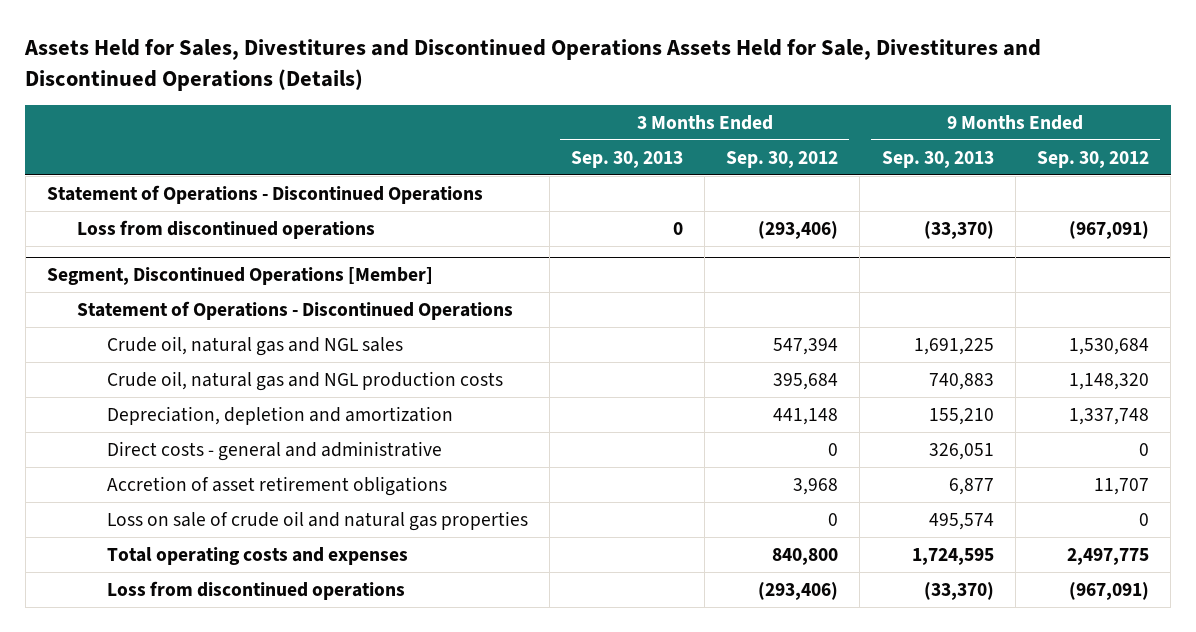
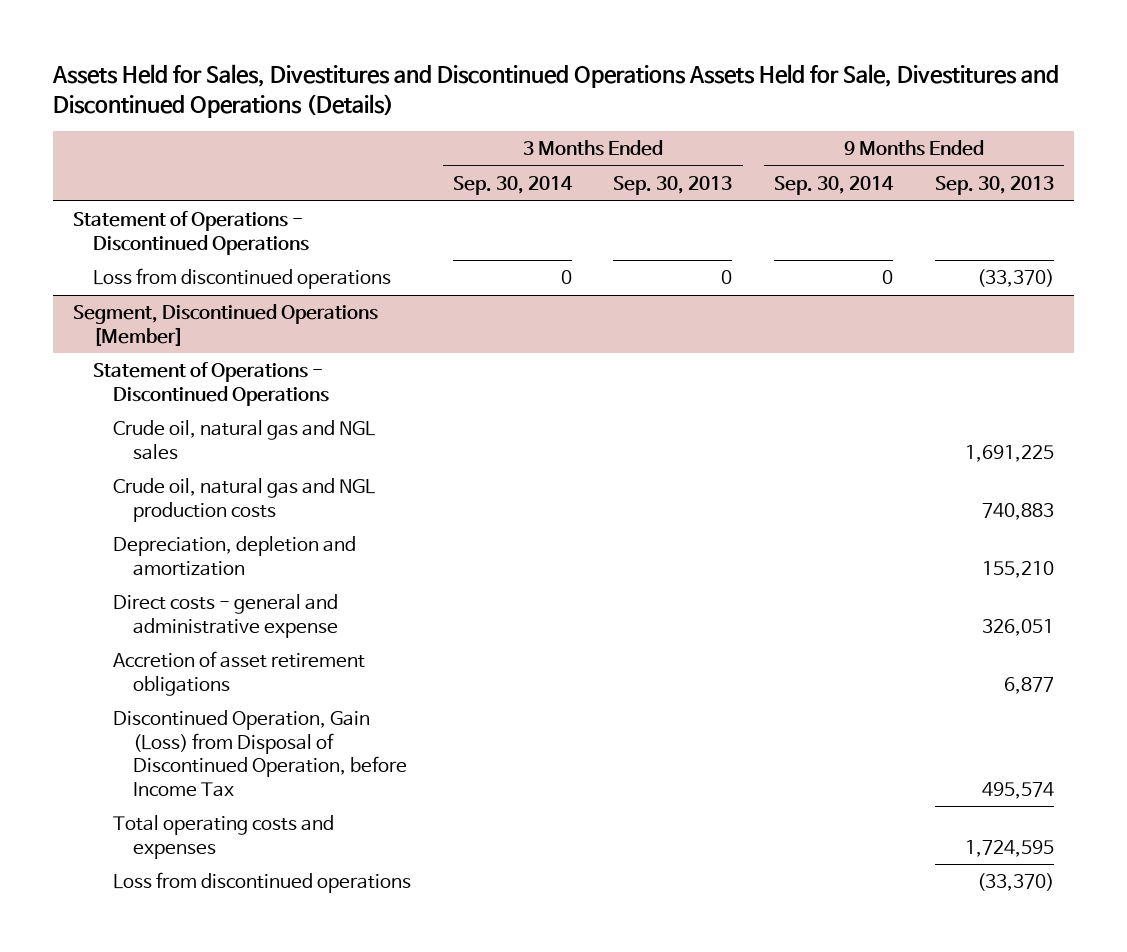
- | 3 Months Ended Sep. 30, 2013 | 3 Months Ended Sep. 30, 2012 | 9 Months Ended Sep. 30, 2013 | 9 Months Ended Sep. 30, 2012
+ | 3 Months Ended Sep. 30, 2014 | 3 Months Ended Sep. 30, 2013 | 9 Months Ended Sep. 30, 2014 | 9 Months Ended Sep. 30, 2013
@ Segment, Discontinued Operations [Member]
- Direct costs - general and administrative | | 0 | 326,051 | 0
+ Direct costs - general and administrative expense | | | | 326,051
- Loss on sale of crude oil and natural gas properties | | 0 | 495,574 | 0
+ Discontinued Operation, Gain (Loss) from Disposal of Discontinued Operation, before Income Tax | | | | 495,574

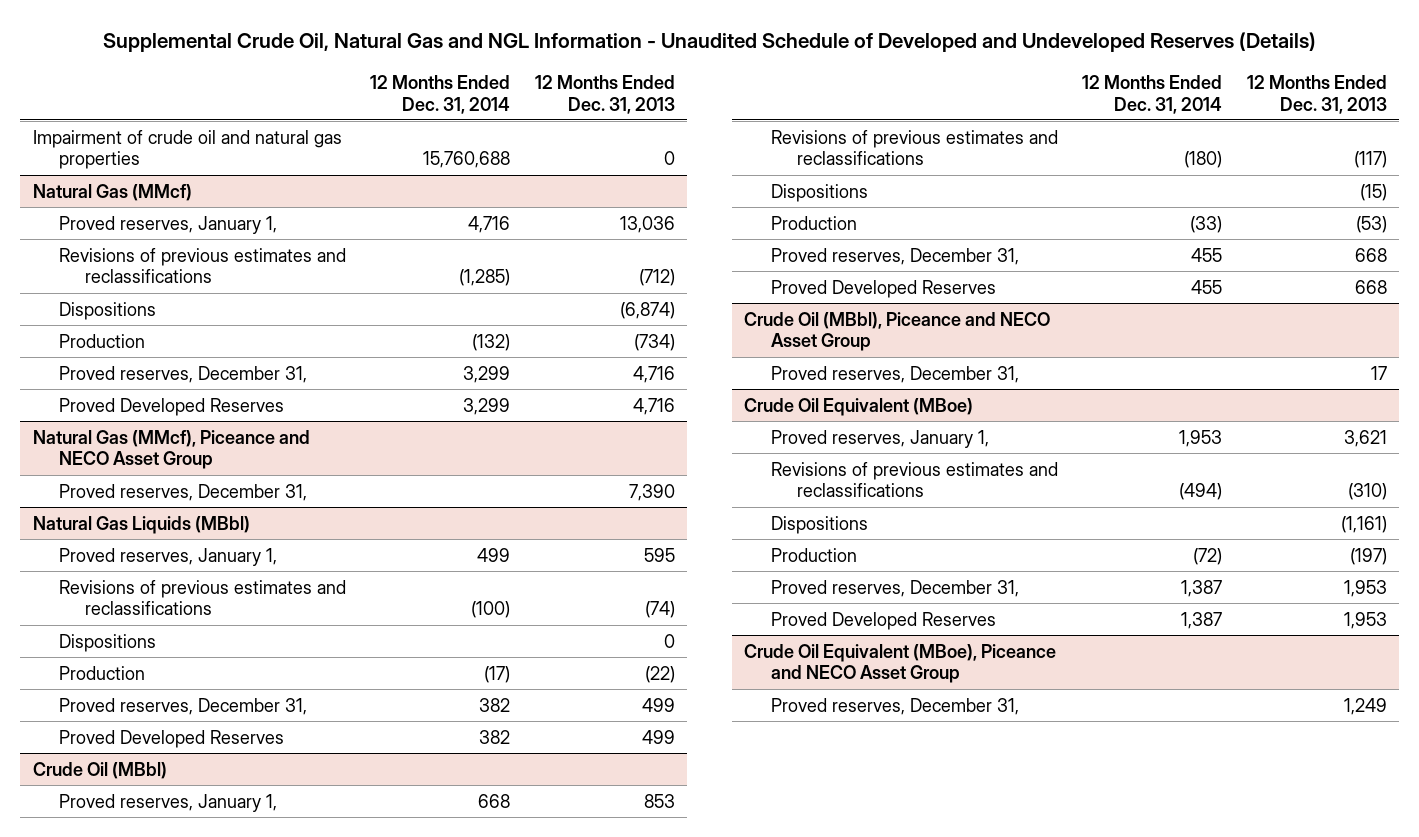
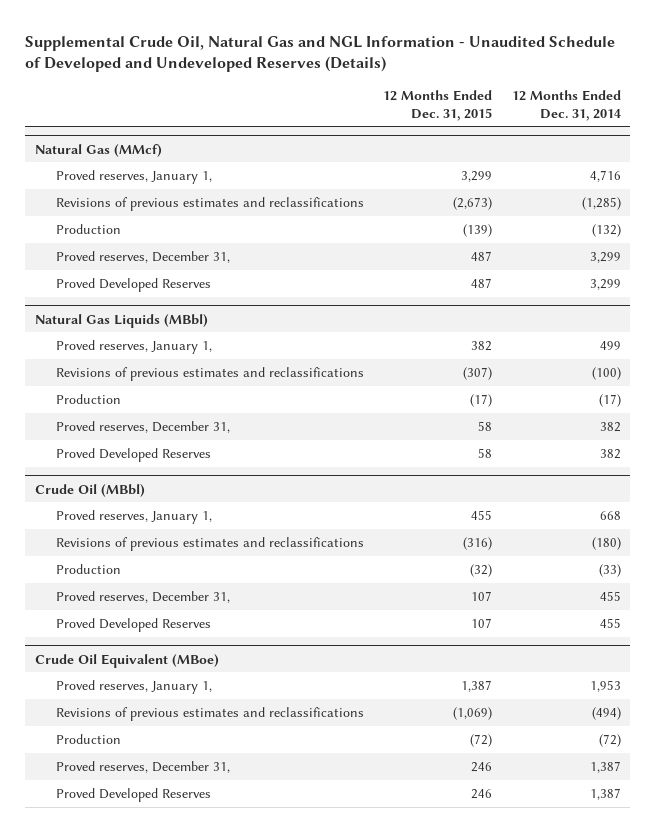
- | 12 Months Ended Dec. 31, 2014 | 12 Months Ended Dec. 31, 2013
+ | 12 Months Ended Dec. 31, 2015 | 12 Months Ended Dec. 31, 2014
- Impairment of crude oil and natural gas properties | 15,760,688 | 0
@ Natural Gas (MMcf)
- Dispositions | | (6,874)
- Natural Gas (MMcf), Piceance and NECO Asset Group
- Proved reserves, December 31, | | 7,390
@ Natural Gas Liquids (MBbl)
- Dispositions | | 0
@ Crude Oil (MBbl)
- Dispositions | | (15)
- Crude Oil (MBbl), Piceance and NECO Asset Group
- Proved reserves, December 31, | | 17
@ Crude Oil Equivalent (MBoe)
- Dispositions | | (1,161)
- Crude Oil Equivalent (MBoe), Piceance and NECO Asset Group
- Proved reserves, December 31, | | 1,249

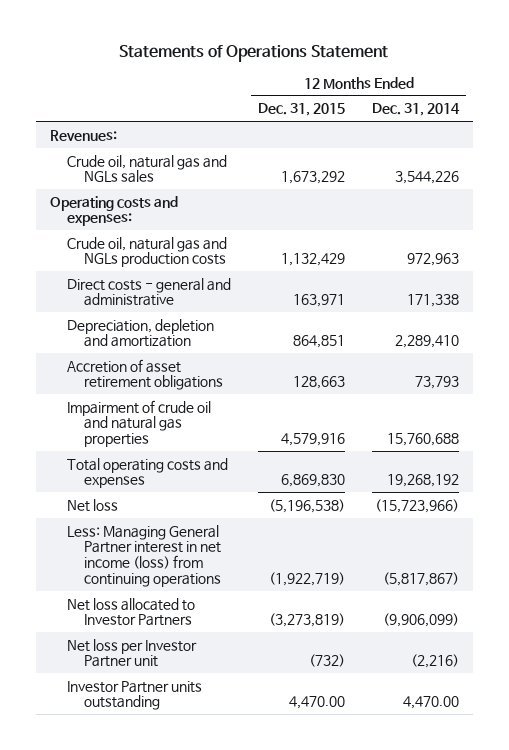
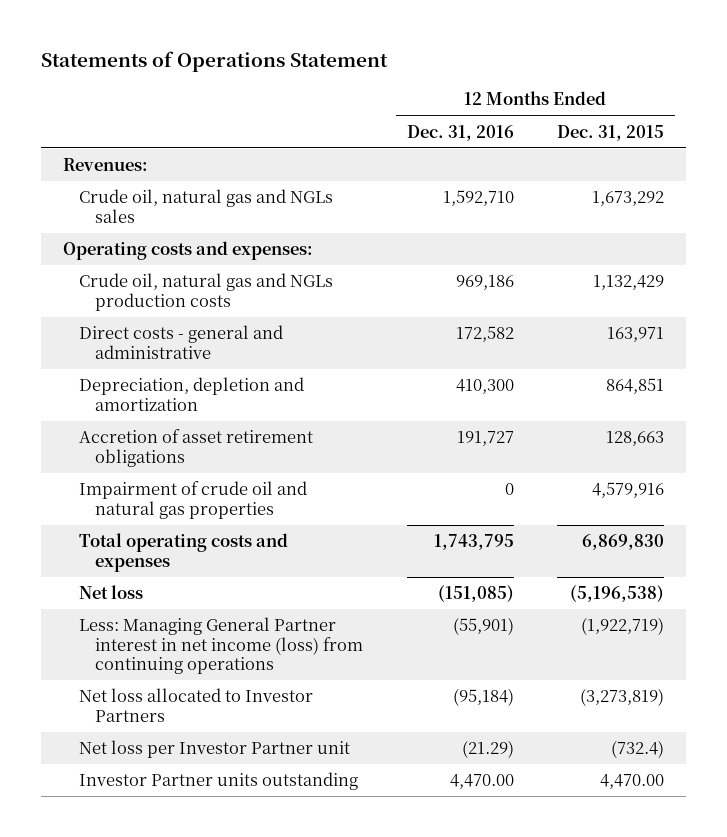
- | 12 Months Ended Dec. 31, 2015 | 12 Months Ended Dec. 31, 2014
+ | 12 Months Ended Dec. 31, 2016 | 12 Months Ended Dec. 31, 2015
- Net loss per Investor Partner unit | (732) | (2,216)
+ Net loss per Investor Partner unit | (21.29) | (732.4)

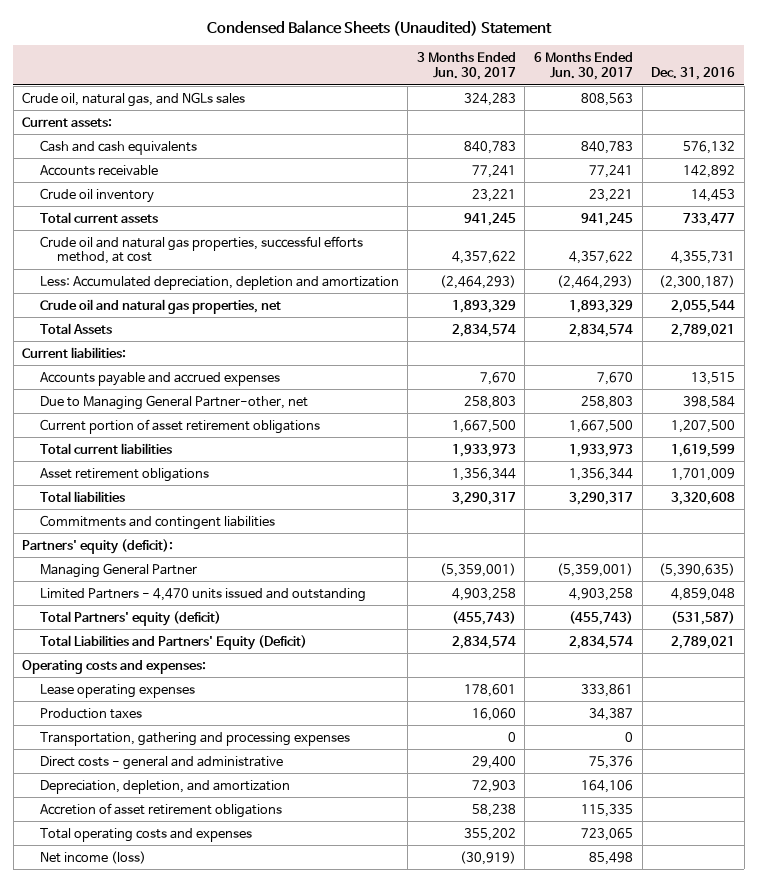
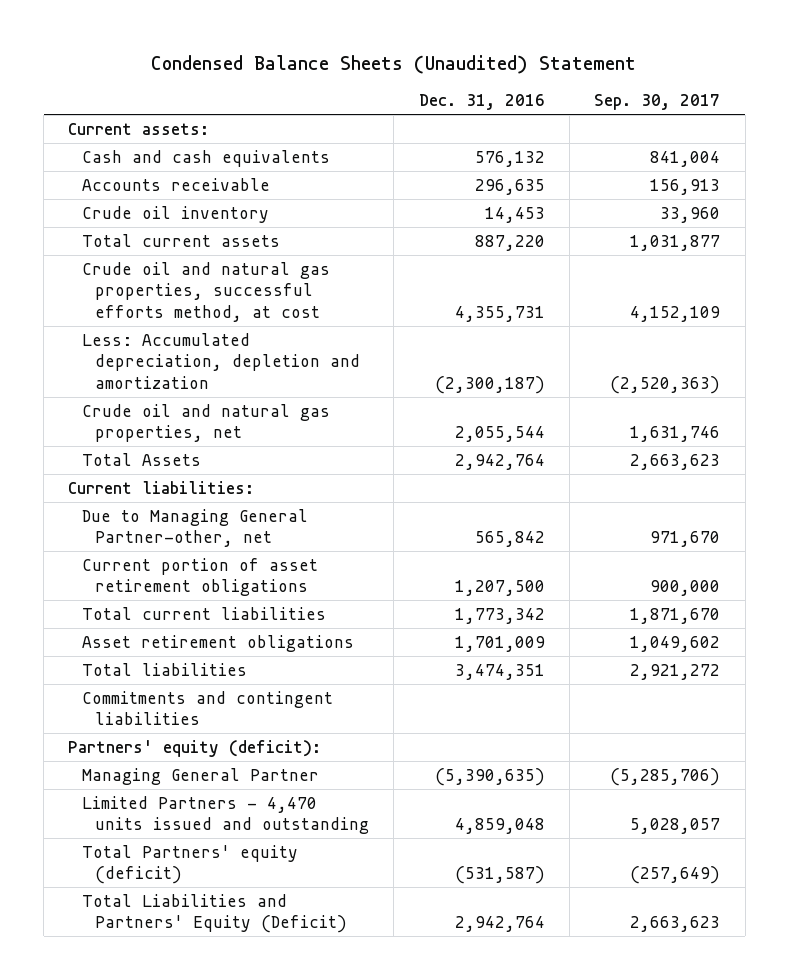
- | 3 Months Ended Jun. 30, 2017 | 6 Months Ended Jun. 30, 2017 | Dec. 31, 2016
+ | Dec. 31, 2016 | Sep. 30, 2017
- Crude oil, natural gas, and NGLs sales | 324,283 | 808,563 |
- Accounts receivable | 77,241 | 77,241 | 142,892
+ Accounts receivable | 296,635 | 156,913
- Total current assets | 941,245 | 941,245 | 733,477
+ Total current assets | 887,220 | 1,031,877
- Total Assets | 2,834,574 | 2,834,574 | 2,789,021
+ Total Assets | 2,942,764 | 2,663,623
- Accounts payable and accrued expenses | 7,670 | 7,670 | 13,515
- Due to Managing General Partner-other, net | 258,803 | 258,803 | 398,584
+ Due to Managing General Partner-other, net | 565,842 | 971,670
- Total current liabilities | 1,933,973 | 1,933,973 | 1,619,599
+ Total current liabilities | 1,773,342 | 1,871,670
- Total liabilities | 3,290,317 | 3,290,317 | 3,320,608
+ Total liabilities | 3,474,351 | 2,921,272
- Total Liabilities and Partners' Equity (Deficit) | 2,834,574 | 2,834,574 | 2,789,021
- Operating costs and expenses:
- Lease operating expenses | 178,601 | 333,861 |
- Production taxes | 16,060 | 34,387 |
- Transportation, gathering and processing expenses | 0 | 0 |
- Direct costs - general and administrative | 29,400 | 75,376 |
- Depreciation, depletion, and amortization | 72,903 | 164,106 |
- Accretion of asset retirement obligations | 58,238 | 115,335 |
- Total operating costs and expenses | 355,202 | 723,065 |
- Net income (loss) | (30,919) | 85,498 |
+ Total Liabilities and Partners' Equity (Deficit) | 2,942,764 | 2,663,623

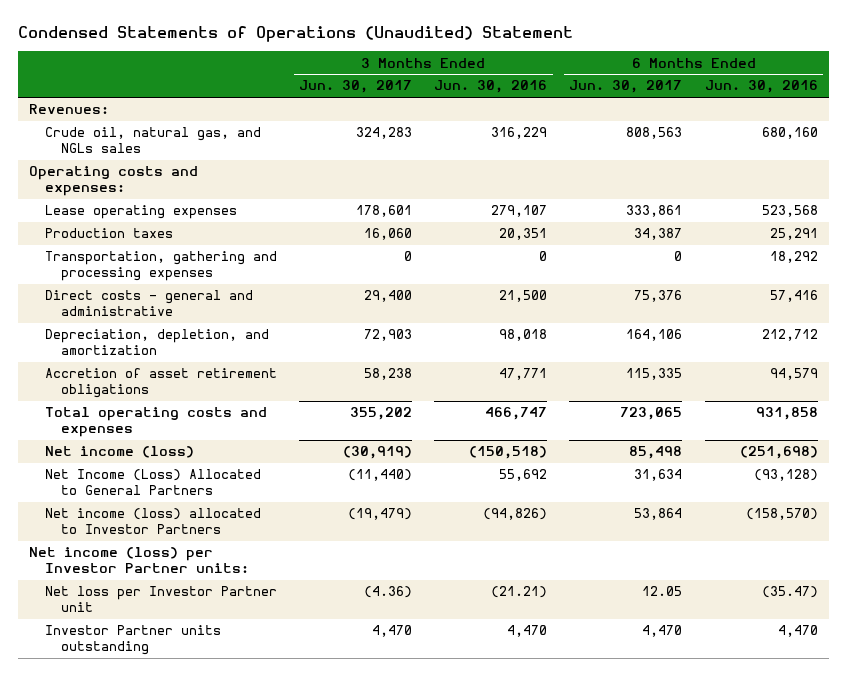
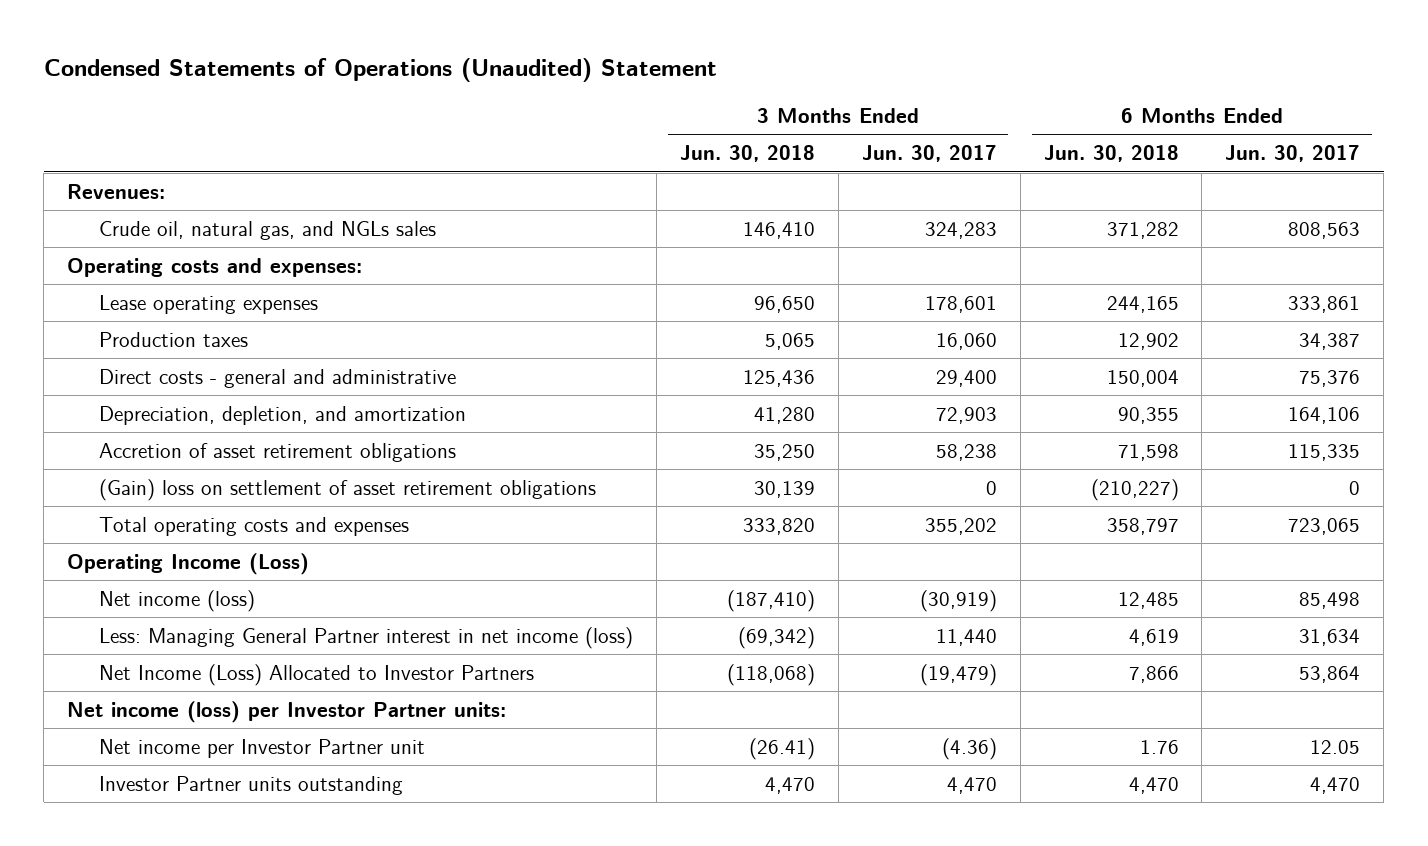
- | 3 Months Ended Jun. 30, 2017 | 3 Months Ended Jun. 30, 2016 | 6 Months Ended Jun. 30, 2017 | 6 Months Ended Jun. 30, 2016
+ | 3 Months Ended Jun. 30, 2018 | 3 Months Ended Jun. 30, 2017 | 6 Months Ended Jun. 30, 2018 | 6 Months Ended Jun. 30, 2017
- Transportation, gathering and processing expenses | 0 | 0 | 0 | 18,292
+ (Gain) loss on settlement of asset retirement obligations | 30,139 | 0 | (210,227) | 0
+ Operating Income (Loss)
- Net Income (Loss) Allocated to General Partners | (11,440) | 55,692 | 31,634 | (93,128)
- Net income (loss) allocated to Investor Partners | (19,479) | (94,826) | 53,864 | (158,570)
+ Less: Managing General Partner interest in net income (loss) | (69,342) | 11,440 | 4,619 | 31,634
+ Net Income (Loss) Allocated to Investor Partners | (118,068) | (19,479) | 7,866 | 53,864
- Net loss per Investor Partner unit | (4.36) | (21.21) | 12.05 | (35.47)
+ Net income per Investor Partner unit | (26.41) | (4.36) | 1.76 | 12.05

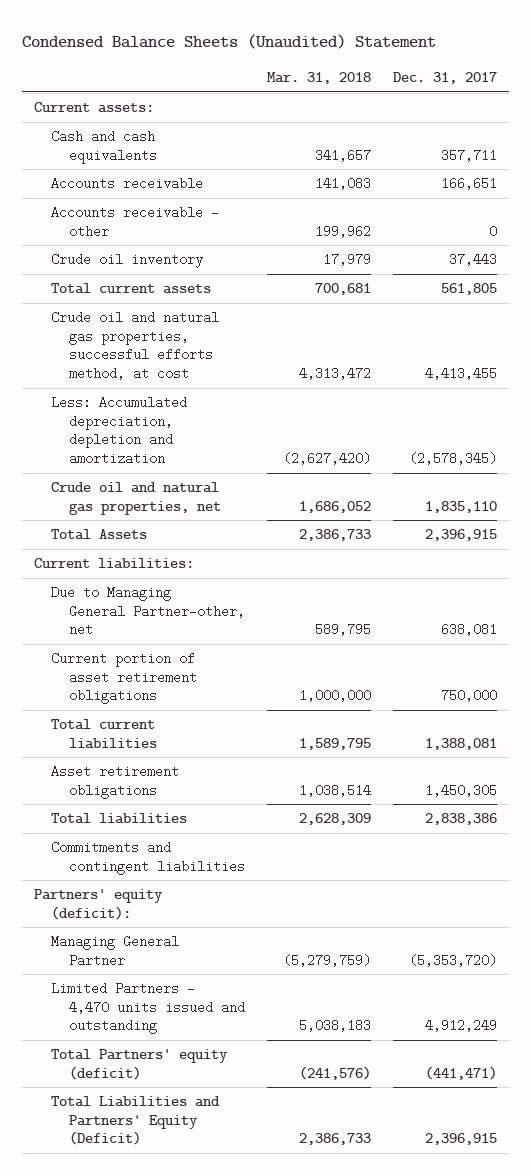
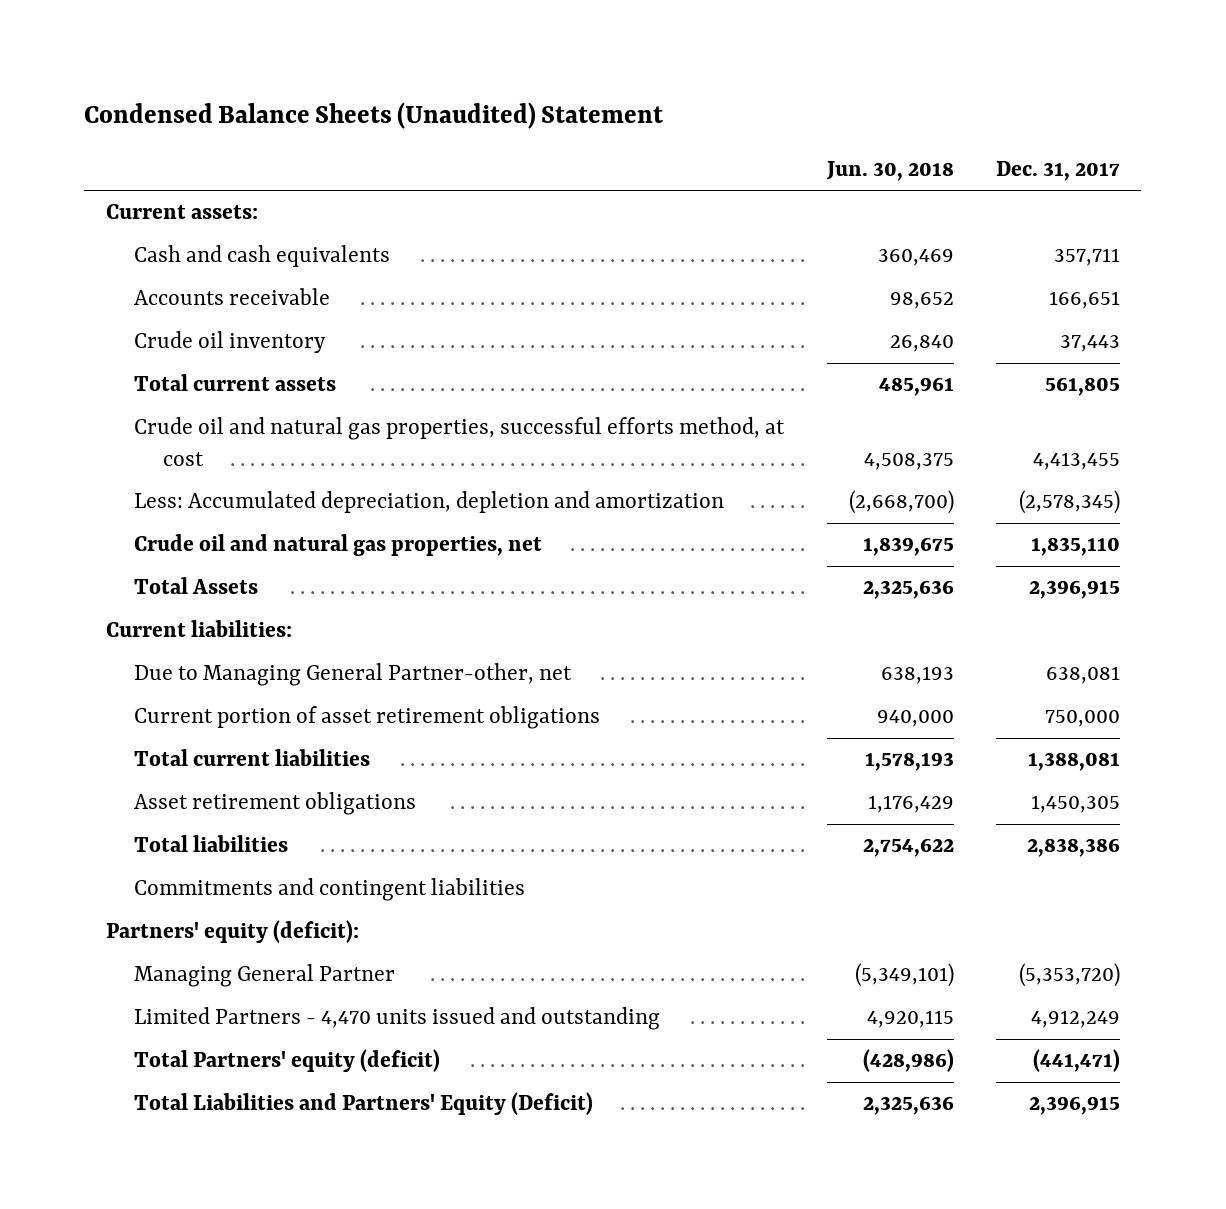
- | Mar. 31, 2018 | Dec. 31, 2017
+ | Jun. 30, 2018 | Dec. 31, 2017
- Accounts receivable - other | 199,962 | 0

